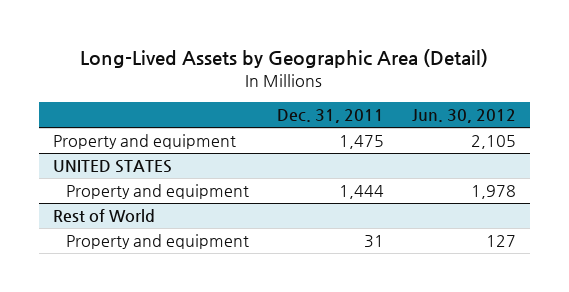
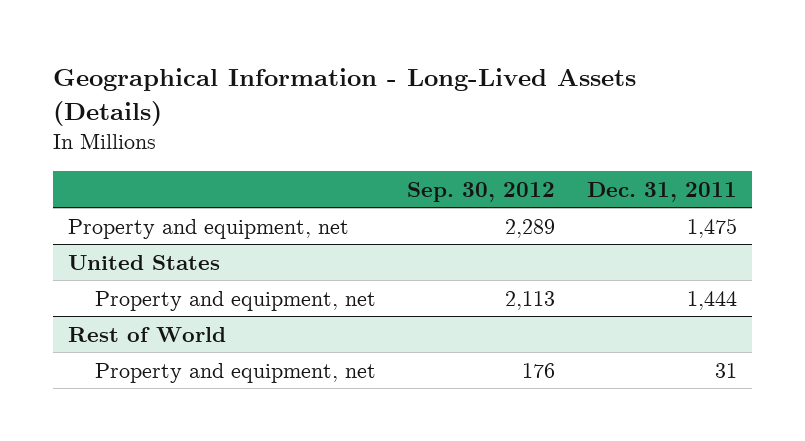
- Long-Lived Assets by Geographic Area (Detail)
+ Geographical Information - Long-Lived Assets (Details)
- | Dec. 31, 2011 | Jun. 30, 2012
+ | Sep. 30, 2012 | Dec. 31, 2011
- Property and equipment | 1,475 | 2,105
- UNITED STATES
- Property and equipment | 1,444 | 1,978
+ Property and equipment, net | 2,289 | 1,475
+ United States
+ Property and equipment, net | 2,113 | 1,444
@ Rest of World
- Property and equipment | 31 | 127
+ Property and equipment, net | 176 | 31

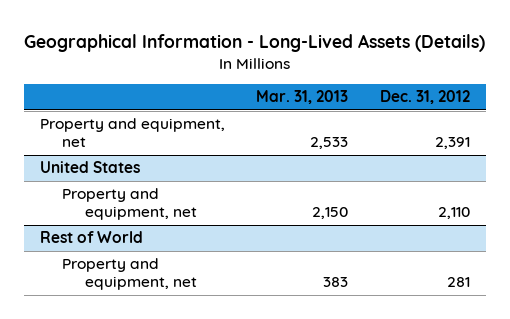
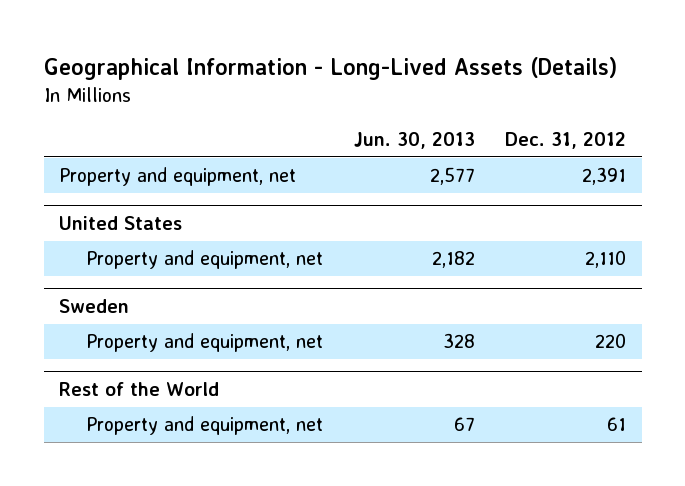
- | Mar. 31, 2013 | Dec. 31, 2012
+ | Jun. 30, 2013 | Dec. 31, 2012
- Rest of World
- Property and equipment, net | 383 | 281
+ Sweden
+ Property and equipment, net | 328 | 220
+ Rest of the World
+ Property and equipment, net | 67 | 61

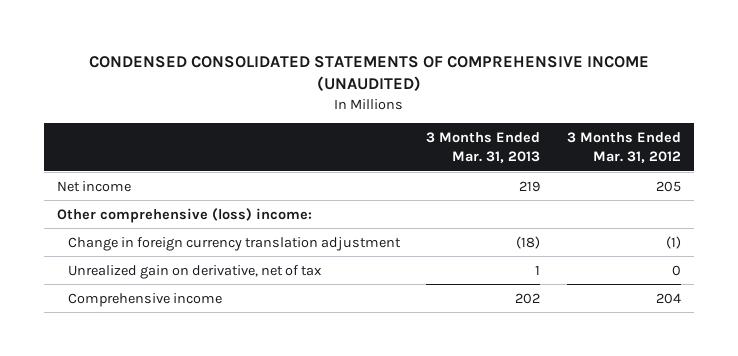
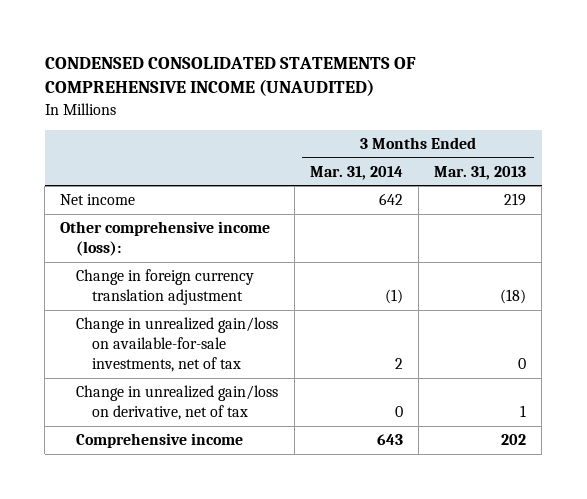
- | 3 Months Ended Mar. 31, 2013 | 3 Months Ended Mar. 31, 2012
+ | 3 Months Ended Mar. 31, 2014 | 3 Months Ended Mar. 31, 2013
- Other comprehensive (loss) income:
+ Other comprehensive income (loss):
- Unrealized gain on derivative, net of tax | 1 | 0
+ Change in unrealized gain/loss on available-for-sale investments, net of tax | 2 | 0
+ Change in unrealized gain/loss on derivative, net of tax | 0 | 1

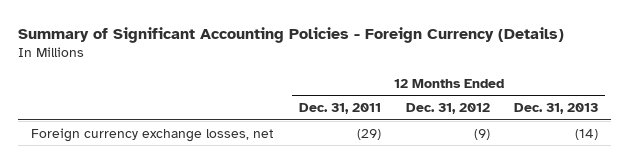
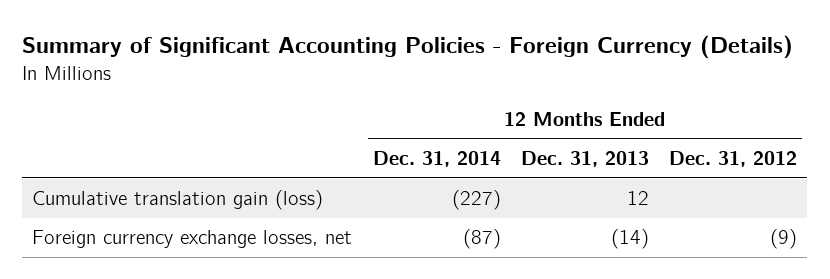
- | 12 Months Ended Dec. 31, 2011 | 12 Months Ended Dec. 31, 2012 | 12 Months Ended Dec. 31, 2013
+ | 12 Months Ended Dec. 31, 2014 | 12 Months Ended Dec. 31, 2013 | 12 Months Ended Dec. 31, 2012
+ Cumulative translation gain (loss) | (227) | 12 |

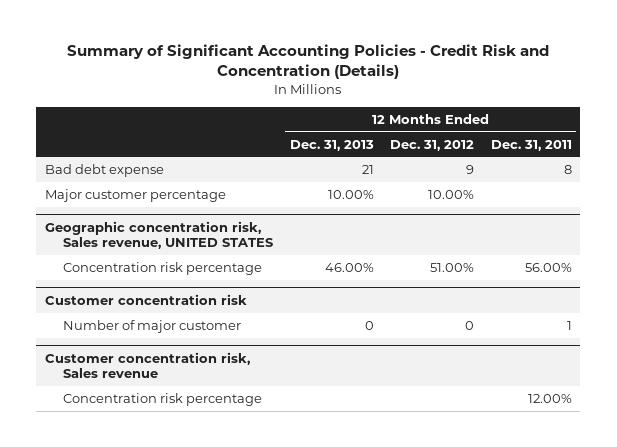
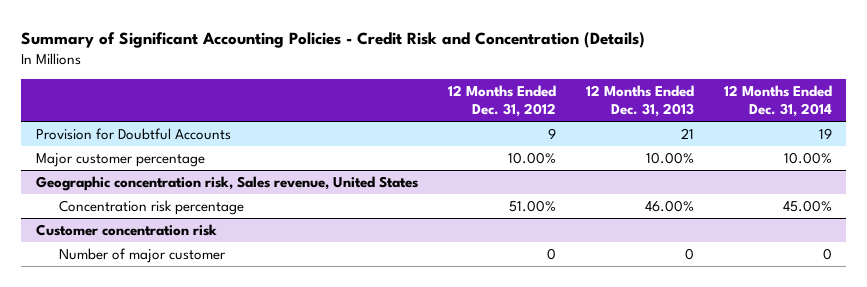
- | 12 Months Ended Dec. 31, 2013 | 12 Months Ended Dec. 31, 2012 | 12 Months Ended Dec. 31, 2011
+ | 12 Months Ended Dec. 31, 2012 | 12 Months Ended Dec. 31, 2013 | 12 Months Ended Dec. 31, 2014
- Bad debt expense | 21 | 9 | 8
+ Provision for Doubtful Accounts | 9 | 21 | 19
- Geographic concentration risk, Sales revenue, UNITED STATES
+ Geographic concentration risk, Sales revenue, United States
- Customer concentration risk, Sales revenue
- Concentration risk percentage | | | 12.00%

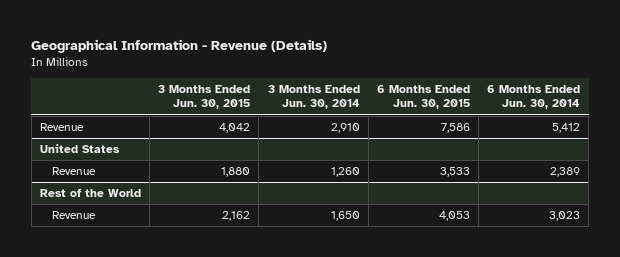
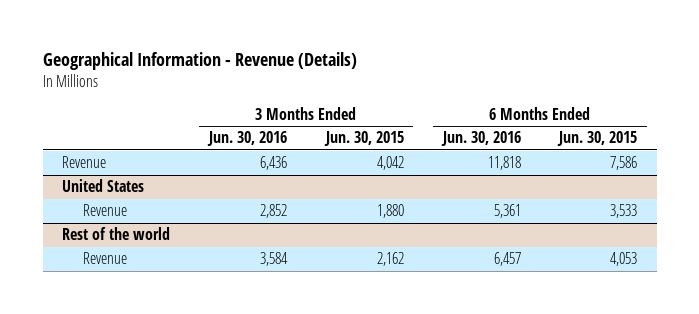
- | 3 Months Ended Jun. 30, 2015 | 3 Months Ended Jun. 30, 2014 | 6 Months Ended Jun. 30, 2015 | 6 Months Ended Jun. 30, 2014
+ | 3 Months Ended Jun. 30, 2016 | 3 Months Ended Jun. 30, 2015 | 6 Months Ended Jun. 30, 2016 | 6 Months Ended Jun. 30, 2015
- Rest of the World
+ Rest of the world

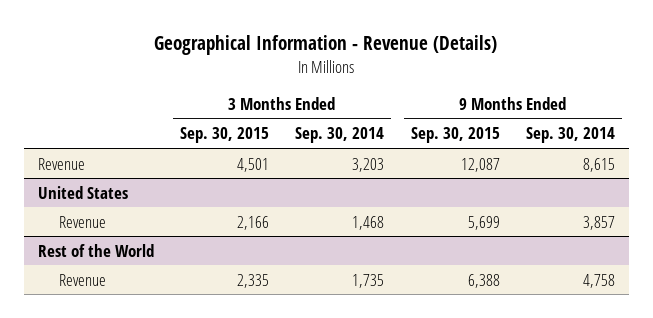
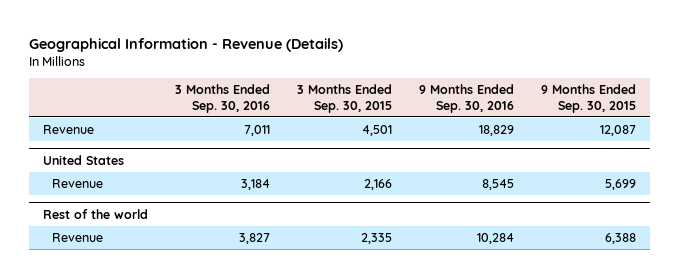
- | 3 Months Ended Sep. 30, 2015 | 3 Months Ended Sep. 30, 2014 | 9 Months Ended Sep. 30, 2015 | 9 Months Ended Sep. 30, 2014
+ | 3 Months Ended Sep. 30, 2016 | 3 Months Ended Sep. 30, 2015 | 9 Months Ended Sep. 30, 2016 | 9 Months Ended Sep. 30, 2015
- Rest of the World
+ Rest of the world

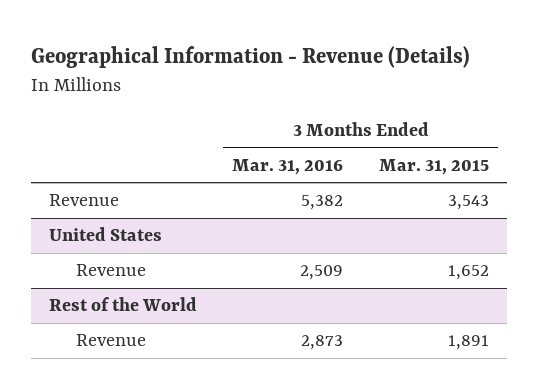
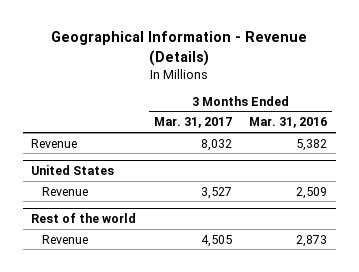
- | 3 Months Ended Mar. 31, 2016 | 3 Months Ended Mar. 31, 2015
+ | 3 Months Ended Mar. 31, 2017 | 3 Months Ended Mar. 31, 2016
- Rest of the World
+ Rest of the world

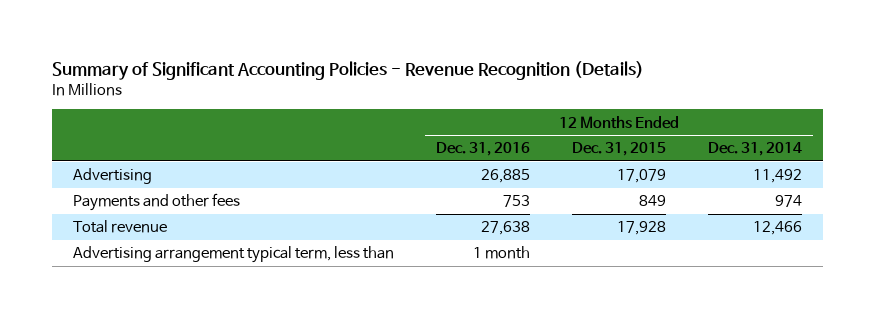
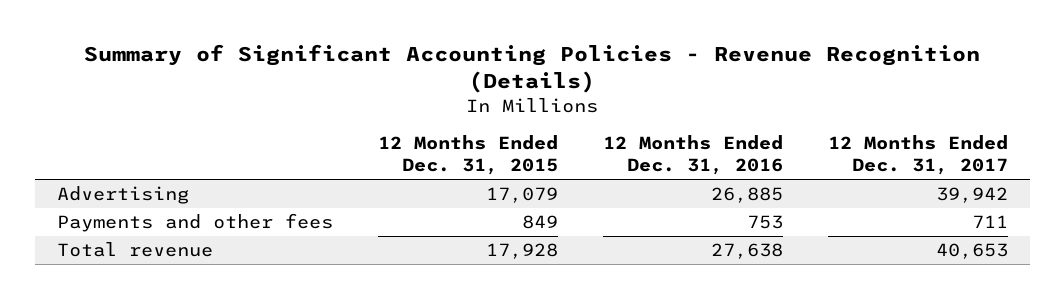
- | 12 Months Ended Dec. 31, 2016 | 12 Months Ended Dec. 31, 2015 | 12 Months Ended Dec. 31, 2014
+ | 12 Months Ended Dec. 31, 2015 | 12 Months Ended Dec. 31, 2016 | 12 Months Ended Dec. 31, 2017
- Advertising arrangement typical term, less than | 1 month | |

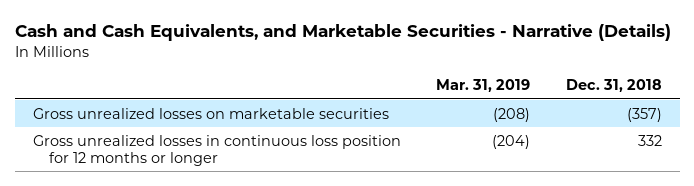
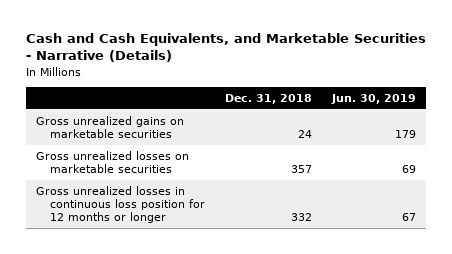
- | Mar. 31, 2019 | Dec. 31, 2018
+ | Dec. 31, 2018 | Jun. 30, 2019
- Gross unrealized losses on marketable securities | (208) | (357)
+ Gross unrealized gains on marketable securities | 24 | 179
+ Gross unrealized losses on marketable securities | 357 | 69

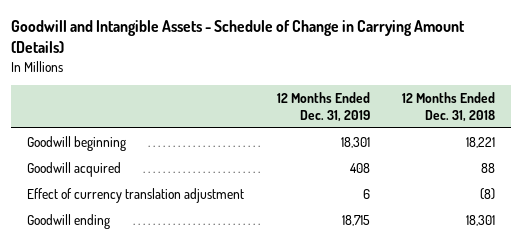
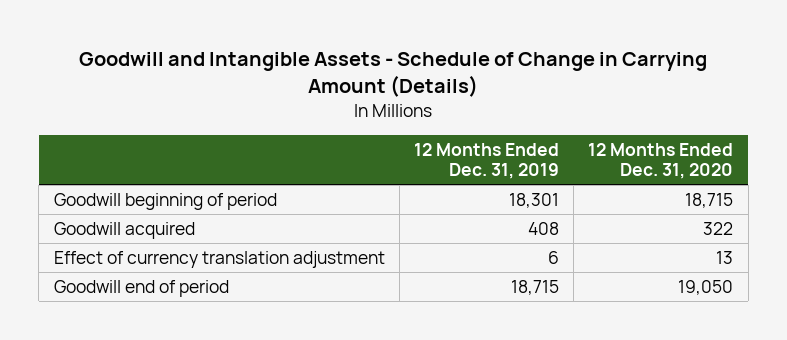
- | 12 Months Ended Dec. 31, 2019 | 12 Months Ended Dec. 31, 2018
+ | 12 Months Ended Dec. 31, 2019 | 12 Months Ended Dec. 31, 2020
- Goodwill beginning | 18,301 | 18,221
+ Goodwill beginning of period | 18,301 | 18,715
- Goodwill ending | 18,715 | 18,301
+ Goodwill end of period | 18,715 | 19,050

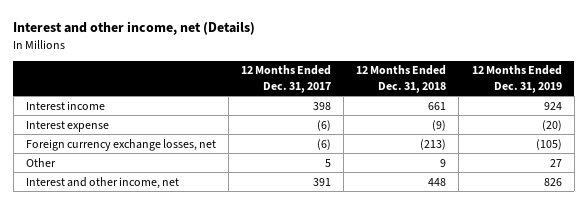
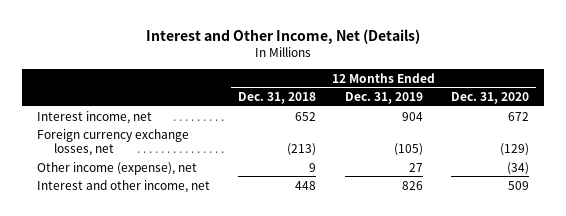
- Interest and other income, net (Details)
+ Interest and Other Income, Net (Details)
- | 12 Months Ended Dec. 31, 2017 | 12 Months Ended Dec. 31, 2018 | 12 Months Ended Dec. 31, 2019
+ | 12 Months Ended Dec. 31, 2018 | 12 Months Ended Dec. 31, 2019 | 12 Months Ended Dec. 31, 2020
- Interest income | 398 | 661 | 924
- Interest expense | (6) | (9) | (20)
+ Interest income, net | 652 | 904 | 672
- Other | 5 | 9 | 27
+ Other income (expense), net | 9 | 27 | (34)

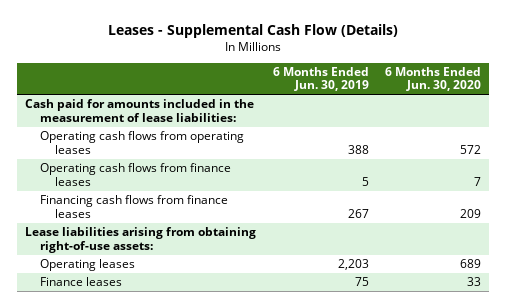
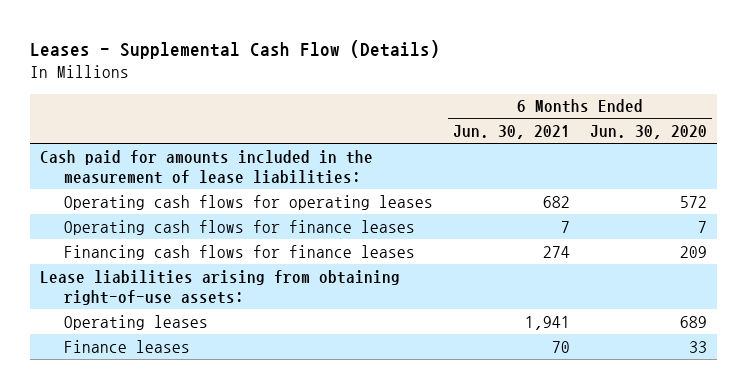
- | 6 Months Ended Jun. 30, 2019 | 6 Months Ended Jun. 30, 2020
+ | 6 Months Ended Jun. 30, 2021 | 6 Months Ended Jun. 30, 2020
- Operating cash flows from operating leases | 388 | 572
- Operating cash flows from finance leases | 5 | 7
- Financing cash flows from finance leases | 267 | 209
+ Operating cash flows for operating leases | 682 | 572
+ Operating cash flows for finance leases | 7 | 7
+ Financing cash flows for finance leases | 274 | 209

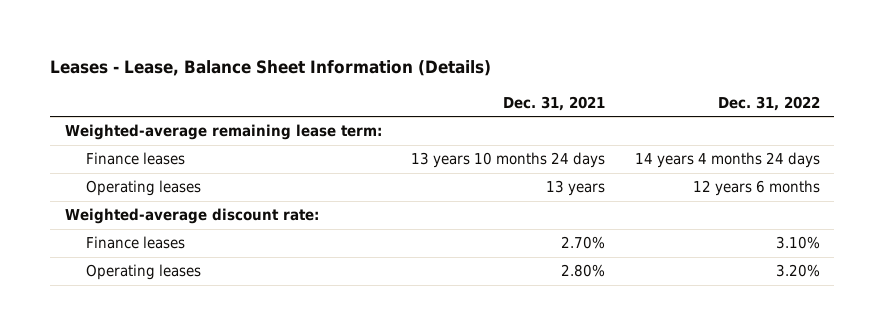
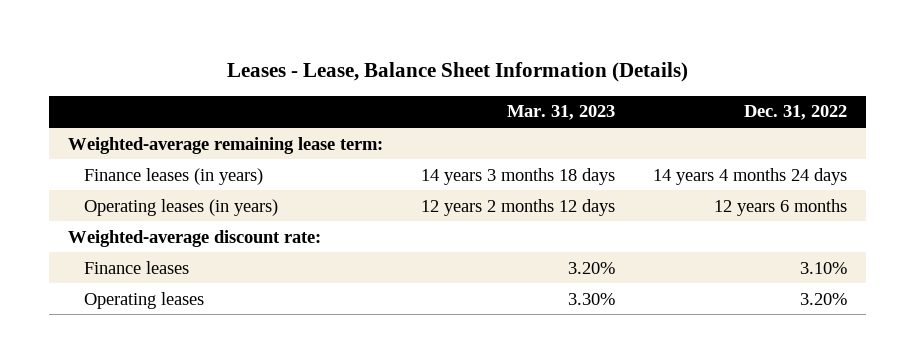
- | Dec. 31, 2021 | Dec. 31, 2022
+ | Mar. 31, 2023 | Dec. 31, 2022
- Finance leases | 13 years 10 months 24 days | 14 years 4 months 24 days
- Operating leases | 13 years | 12 years 6 months
+ Finance leases (in years) | 14 years 3 months 18 days | 14 years 4 months 24 days
+ Operating leases (in years) | 12 years 2 months 12 days | 12 years 6 months

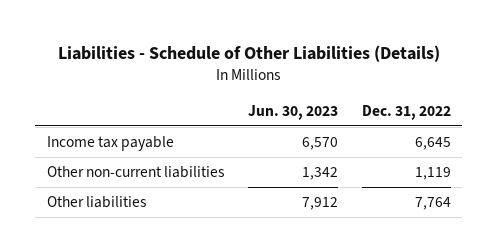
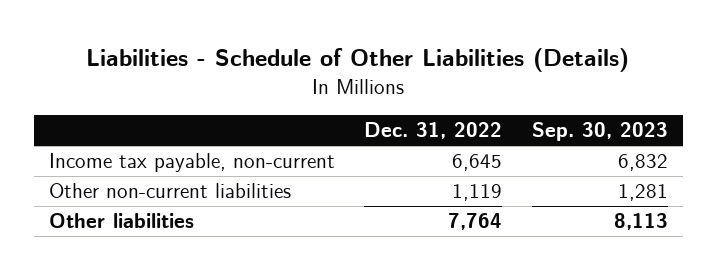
- | Jun. 30, 2023 | Dec. 31, 2022
+ | Dec. 31, 2022 | Sep. 30, 2023
- Income tax payable | 6,570 | 6,645
+ Income tax payable, non-current | 6,645 | 6,832

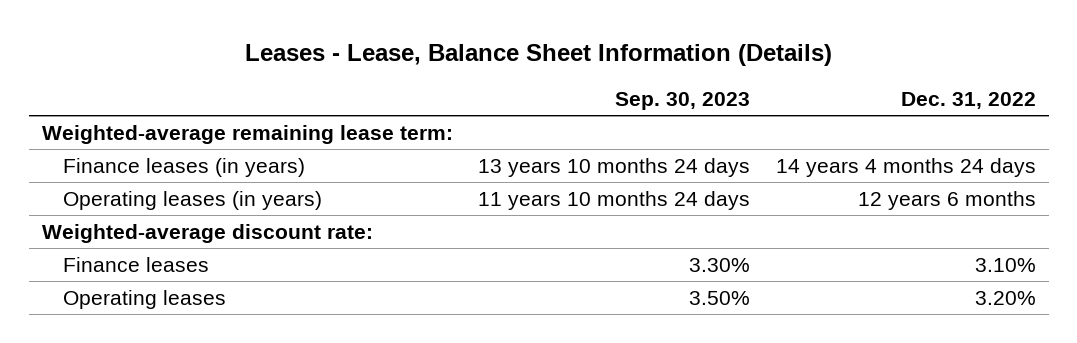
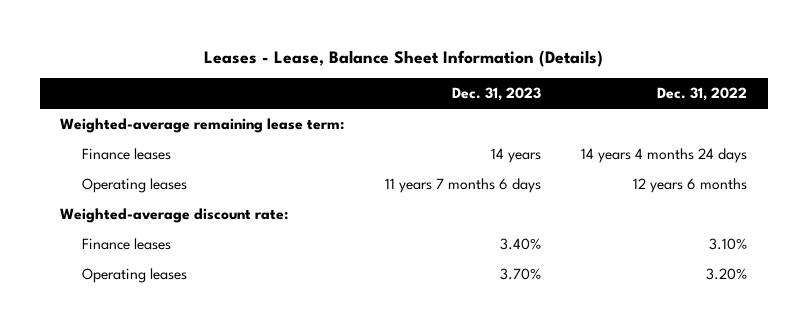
- | Sep. 30, 2023 | Dec. 31, 2022
+ | Dec. 31, 2023 | Dec. 31, 2022
- Finance leases (in years) | 13 years 10 months 24 days | 14 years 4 months 24 days
- Operating leases (in years) | 11 years 10 months 24 days | 12 years 6 months
+ Finance leases | 14 years | 14 years 4 months 24 days
+ Operating leases | 11 years 7 months 6 days | 12 years 6 months

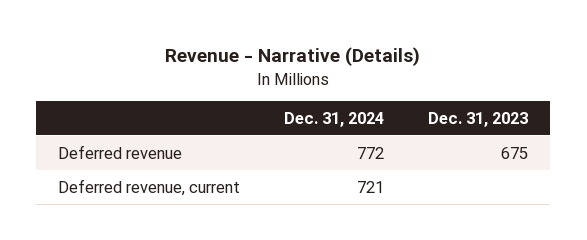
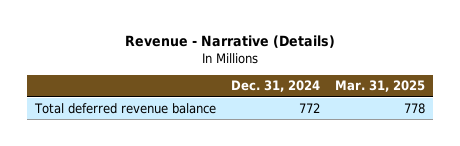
- | Dec. 31, 2024 | Dec. 31, 2023
+ | Dec. 31, 2024 | Mar. 31, 2025
- Deferred revenue | 772 | 675
- Deferred revenue, current | 721 |
+ Total deferred revenue balance | 772 | 778

